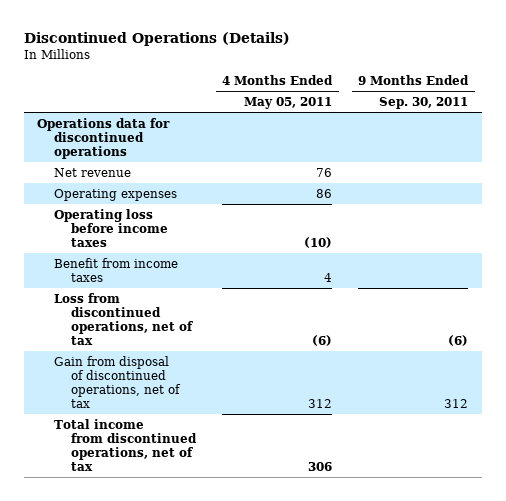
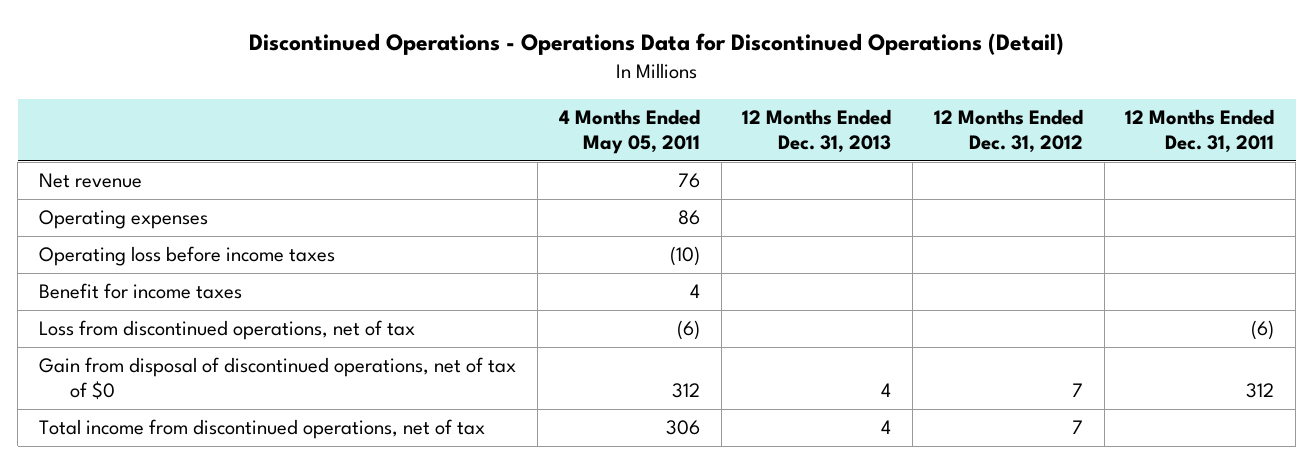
- Discontinued Operations (Details)
+ Discontinued Operations - Operations Data for Discontinued Operations (Detail)
- | 4 Months Ended May 05, 2011 | 9 Months Ended Sep. 30, 2011
+ | 4 Months Ended May 05, 2011 | 12 Months Ended Dec. 31, 2013 | 12 Months Ended Dec. 31, 2012 | 12 Months Ended Dec. 31, 2011
- Operations data for discontinued operations
- Benefit from income taxes | 4 |
+ Benefit for income taxes | 4 | | |
- Gain from disposal of discontinued operations, net of tax | 312 | 312
+ Gain from disposal of discontinued operations, net of tax of $0 | 312 | 4 | 7 | 312

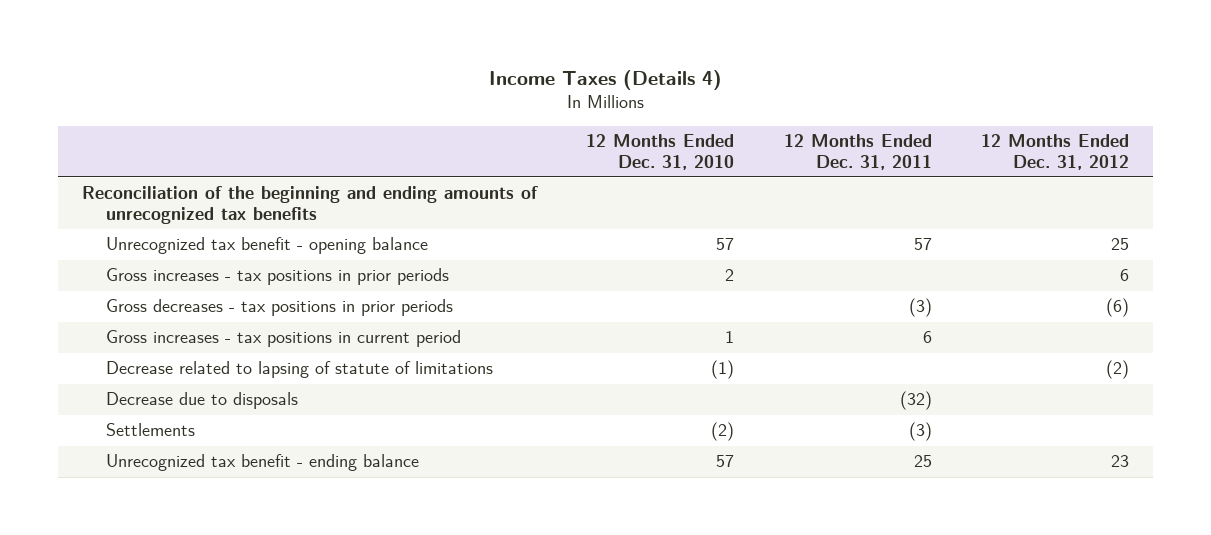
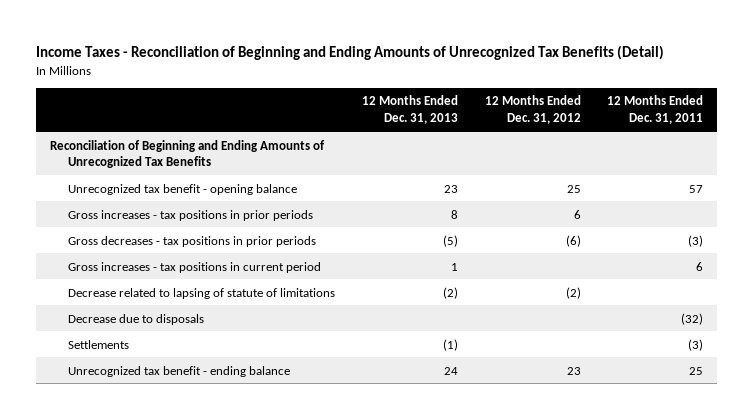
- Income Taxes (Details 4)
+ Income Taxes - Reconciliation of Beginning and Ending Amounts of Unrecognized Tax Benefits (Detail)
- | 12 Months Ended Dec. 31, 2010 | 12 Months Ended Dec. 31, 2011 | 12 Months Ended Dec. 31, 2012
+ | 12 Months Ended Dec. 31, 2013 | 12 Months Ended Dec. 31, 2012 | 12 Months Ended Dec. 31, 2011
- Reconciliation of the beginning and ending amounts of unrecognized tax benefits
+ Reconciliation of Beginning and Ending Amounts of Unrecognized Tax Benefits

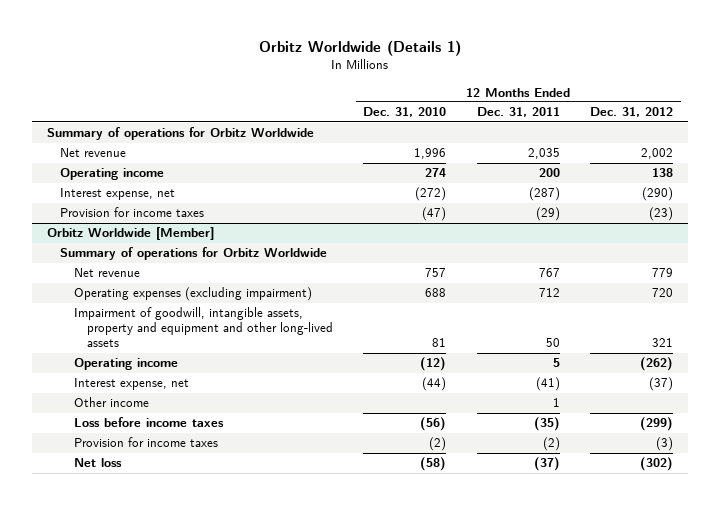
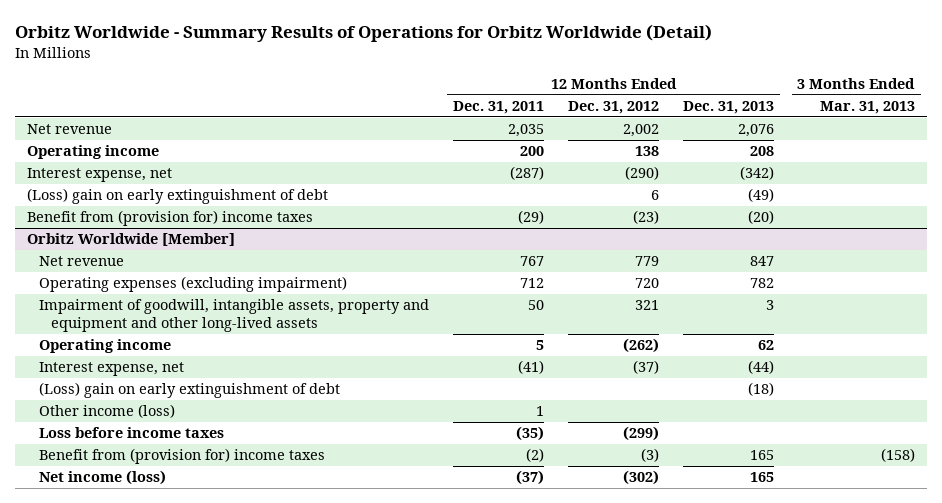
- Orbitz Worldwide (Details 1)
+ Orbitz Worldwide - Summary Results of Operations for Orbitz Worldwide (Detail)
- | 12 Months Ended Dec. 31, 2010 | 12 Months Ended Dec. 31, 2011 | 12 Months Ended Dec. 31, 2012
+ | 12 Months Ended Dec. 31, 2011 | 12 Months Ended Dec. 31, 2012 | 12 Months Ended Dec. 31, 2013 | 3 Months Ended Mar. 31, 2013
- Summary of operations for Orbitz Worldwide
- Provision for income taxes | (47) | (29) | (23)
+ (Loss) gain on early extinguishment of debt | | 6 | (49) |
+ Benefit from (provision for) income taxes | (29) | (23) | (20) |
@ Orbitz Worldwide [Member]
- Summary of operations for Orbitz Worldwide
- Other income | | 1 |
+ (Loss) gain on early extinguishment of debt | | | (18) |
+ Other income (loss) | 1 | | |
- Provision for income taxes | (2) | (2) | (3)
- Net loss | (58) | (37) | (302)
+ Benefit from (provision for) income taxes | (2) | (3) | 165 | (158)
+ Net income (loss) | (37) | (302) | 165 |

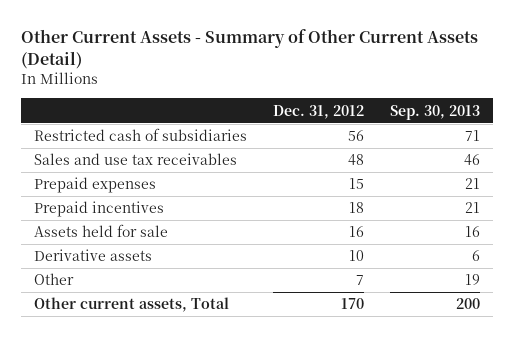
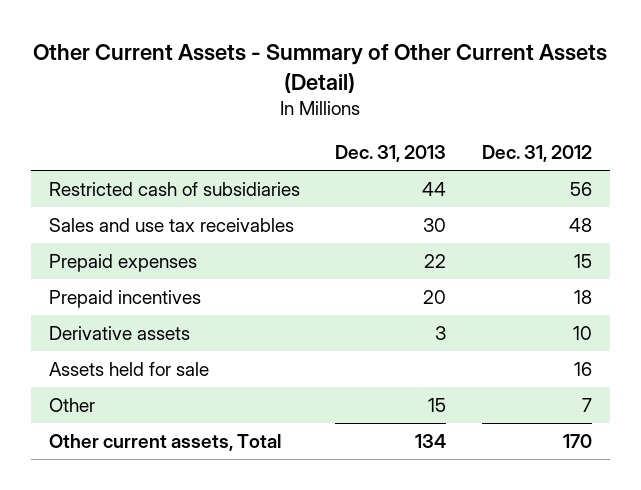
- | Dec. 31, 2012 | Sep. 30, 2013
+ | Dec. 31, 2013 | Dec. 31, 2012
moved down: Assets held for sale | | 16

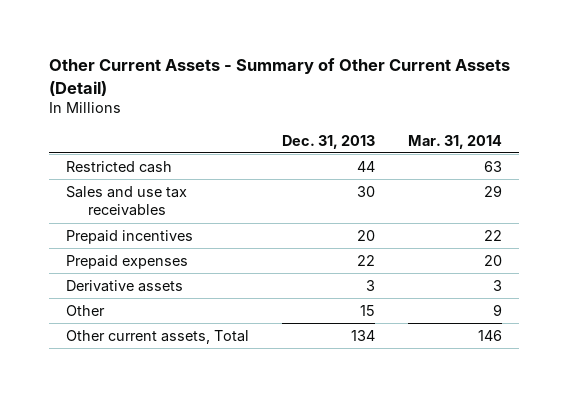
- | Dec. 31, 2013 | Dec. 31, 2012
+ | Dec. 31, 2013 | Mar. 31, 2014
- Restricted cash of subsidiaries | 44 | 56
+ Restricted cash | 44 | 63
moved down: Prepaid expenses | 22 | 20
- Assets held for sale | | 16

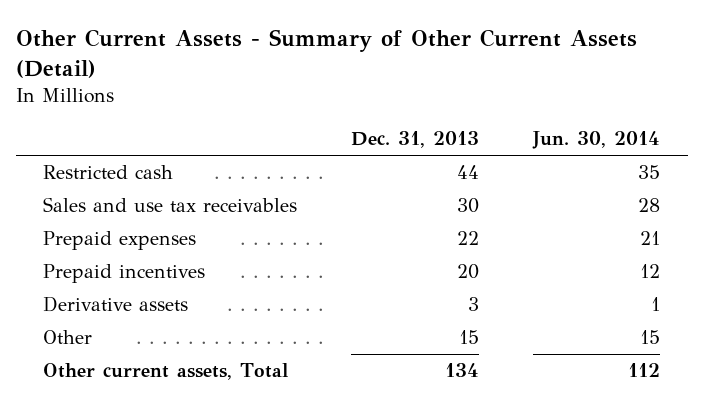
- | Dec. 31, 2013 | Mar. 31, 2014
+ | Dec. 31, 2013 | Jun. 30, 2014
moved down: Prepaid incentives | 20 | 12

